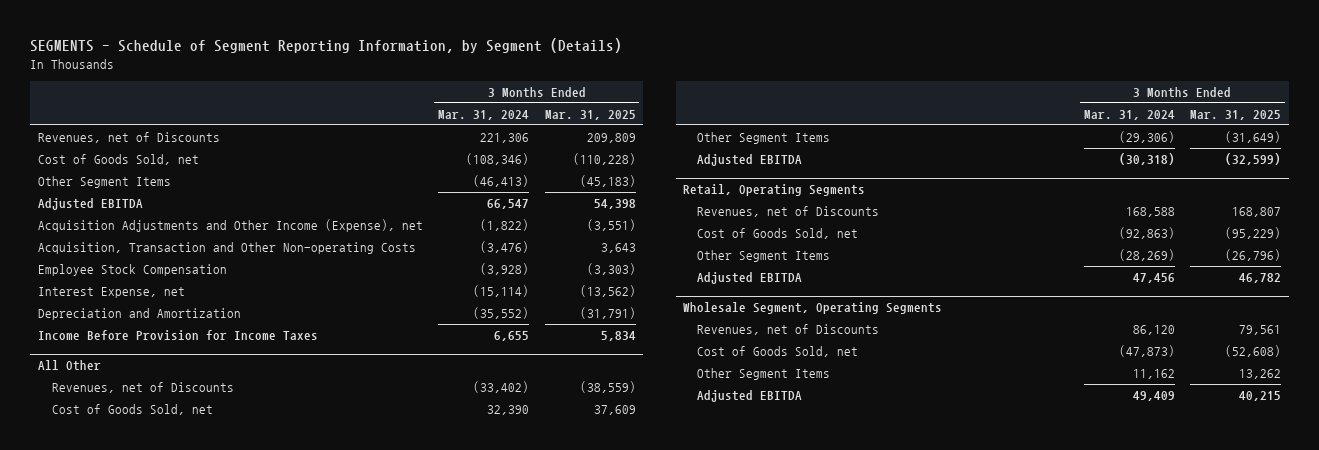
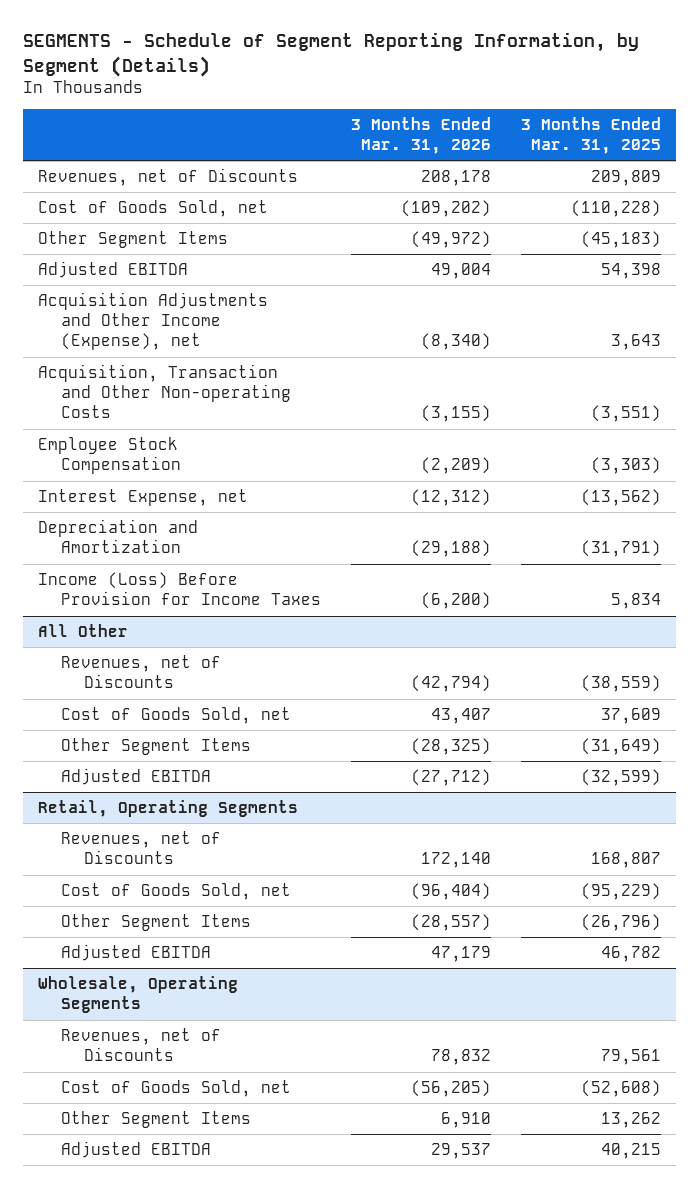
- | 3 Months Ended Mar. 31, 2024 | 3 Months Ended Mar. 31, 2025
+ | 3 Months Ended Mar. 31, 2026 | 3 Months Ended Mar. 31, 2025
- Acquisition Adjustments and Other Income (Expense), net | (1,822) | (3,551)
- Acquisition, Transaction and Other Non-operating Costs | (3,476) | 3,643
+ Acquisition Adjustments and Other Income (Expense), net | (8,340) | 3,643
+ Acquisition, Transaction and Other Non-operating Costs | (3,155) | (3,551)
- Income Before Provision for Income Taxes | 6,655 | 5,834
+ Income (Loss) Before Provision for Income Taxes | (6,200) | 5,834
- Wholesale Segment, Operating Segments
+ Wholesale, Operating Segments

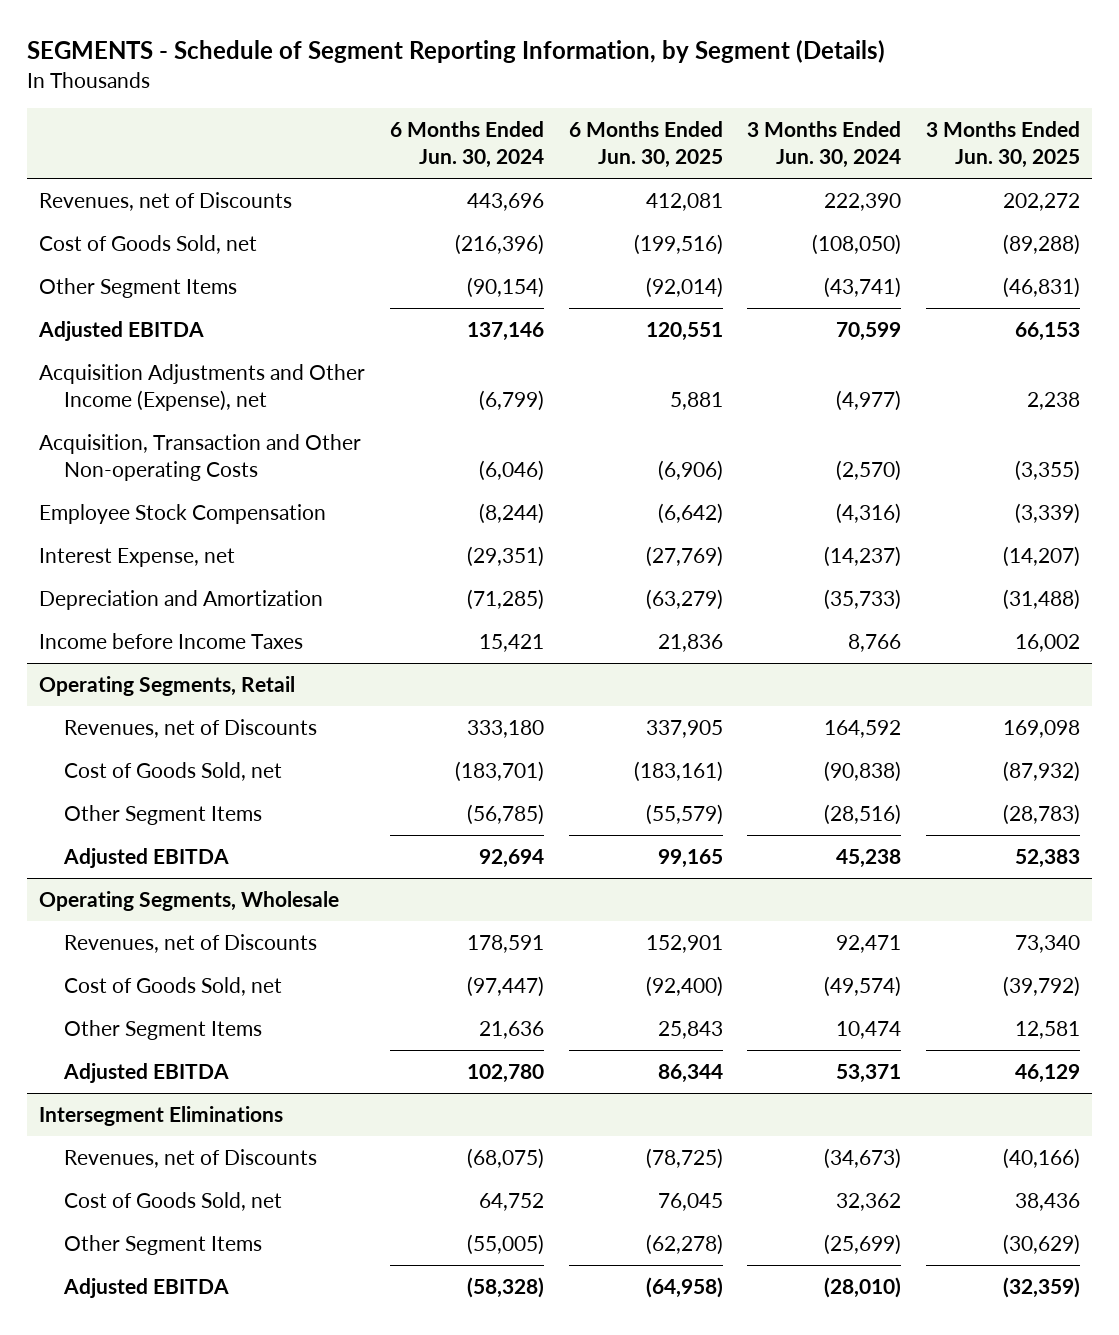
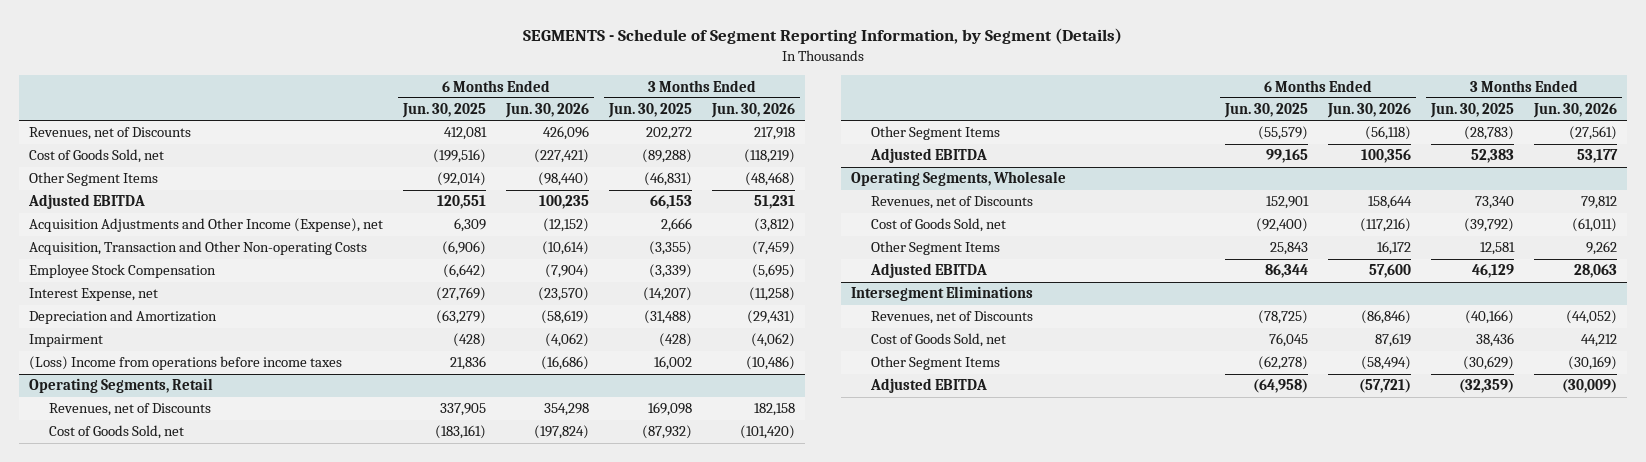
- | 6 Months Ended Jun. 30, 2024 | 6 Months Ended Jun. 30, 2025 | 3 Months Ended Jun. 30, 2024 | 3 Months Ended Jun. 30, 2025
+ | 6 Months Ended Jun. 30, 2025 | 6 Months Ended Jun. 30, 2026 | 3 Months Ended Jun. 30, 2025 | 3 Months Ended Jun. 30, 2026
- Acquisition Adjustments and Other Income (Expense), net | (6,799) | 5,881 | (4,977) | 2,238
+ Acquisition Adjustments and Other Income (Expense), net | 6,309 | (12,152) | 2,666 | (3,812)
- Income before Income Taxes | 15,421 | 21,836 | 8,766 | 16,002
+ Impairment | (428) | (4,062) | (428) | (4,062)
+ (Loss) Income from operations before income taxes | 21,836 | (16,686) | 16,002 | (10,486)

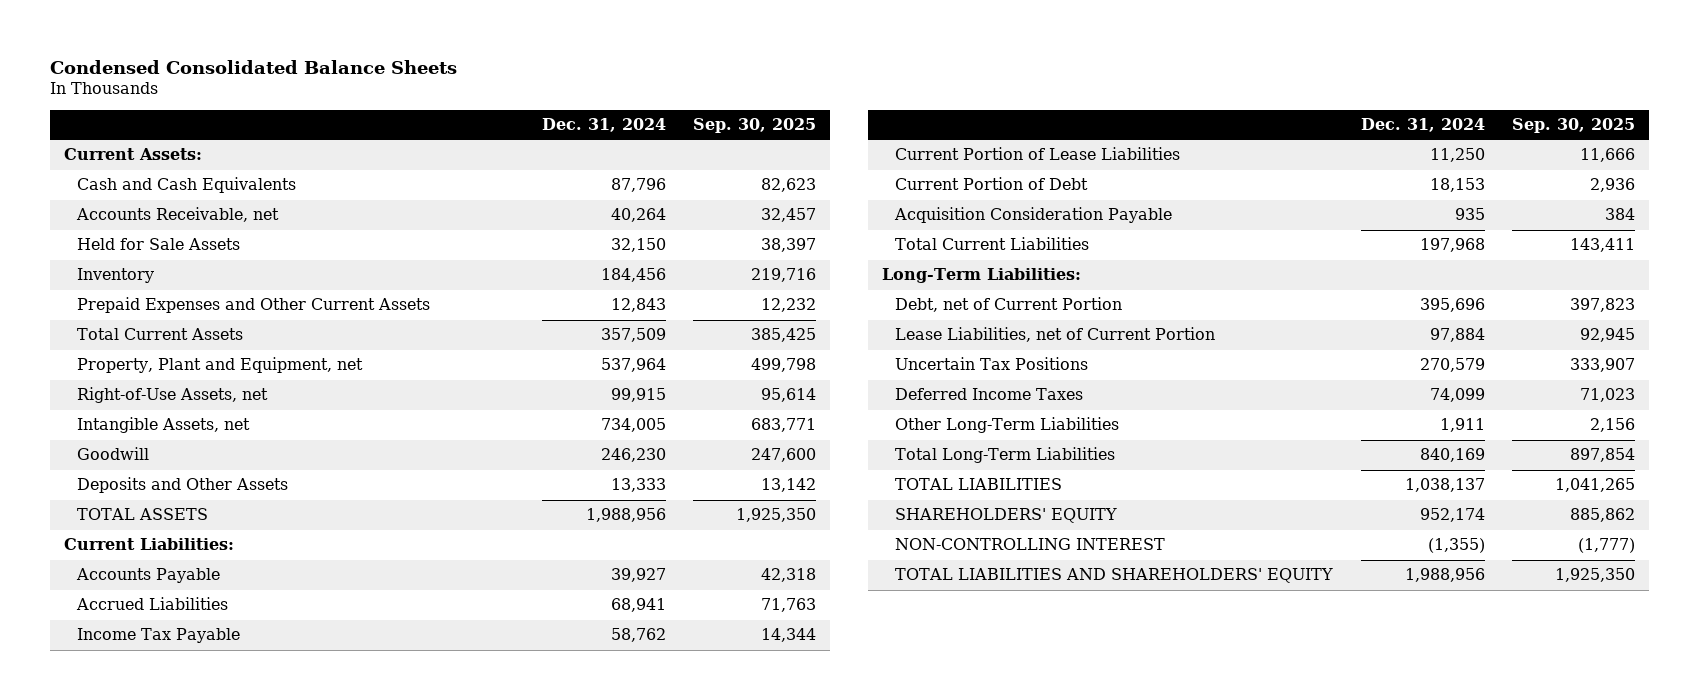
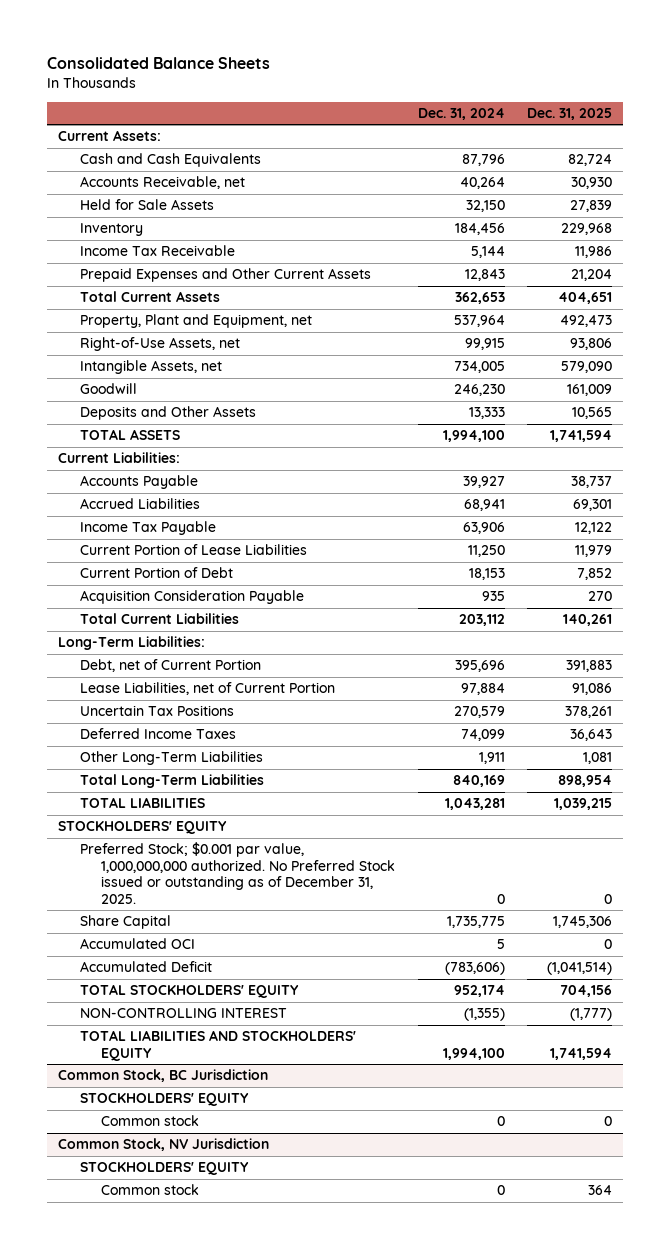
- Condensed Consolidated Balance Sheets
+ Consolidated Balance Sheets
- | Dec. 31, 2024 | Sep. 30, 2025
+ | Dec. 31, 2024 | Dec. 31, 2025
+ Income Tax Receivable | 5,144 | 11,986
- Total Current Assets | 357,509 | 385,425
+ Total Current Assets | 362,653 | 404,651
- TOTAL ASSETS | 1,988,956 | 1,925,350
+ TOTAL ASSETS | 1,994,100 | 1,741,594
- Income Tax Payable | 58,762 | 14,344
+ Income Tax Payable | 63,906 | 12,122
- Total Current Liabilities | 197,968 | 143,411
+ Total Current Liabilities | 203,112 | 140,261
- TOTAL LIABILITIES | 1,038,137 | 1,041,265
- SHAREHOLDERS' EQUITY | 952,174 | 885,862
+ TOTAL LIABILITIES | 1,043,281 | 1,039,215
+ STOCKHOLDERS' EQUITY
+ Preferred Stock; $0.001 par value, 1,000,000,000 authorized. No Preferred Stock issued or outstanding as of December 31, 2025. | 0 | 0
+ Share Capital | 1,735,775 | 1,745,306
+ Accumulated OCI | 5 | 0
+ Accumulated Deficit | (783,606) | (1,041,514)
+ TOTAL STOCKHOLDERS' EQUITY | 952,174 | 704,156
- TOTAL LIABILITIES AND SHAREHOLDERS' EQUITY | 1,988,956 | 1,925,350
+ TOTAL LIABILITIES AND STOCKHOLDERS' EQUITY | 1,994,100 | 1,741,594
+ Common Stock, BC Jurisdiction
+ STOCKHOLDERS' EQUITY
+ Common stock | 0 | 0
+ Common Stock, NV Jurisdiction
+ STOCKHOLDERS' EQUITY
+ Common stock | 0 | 364

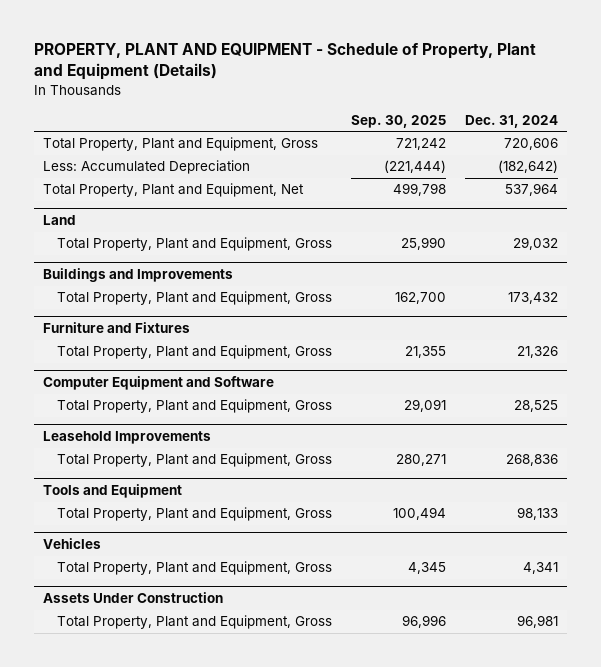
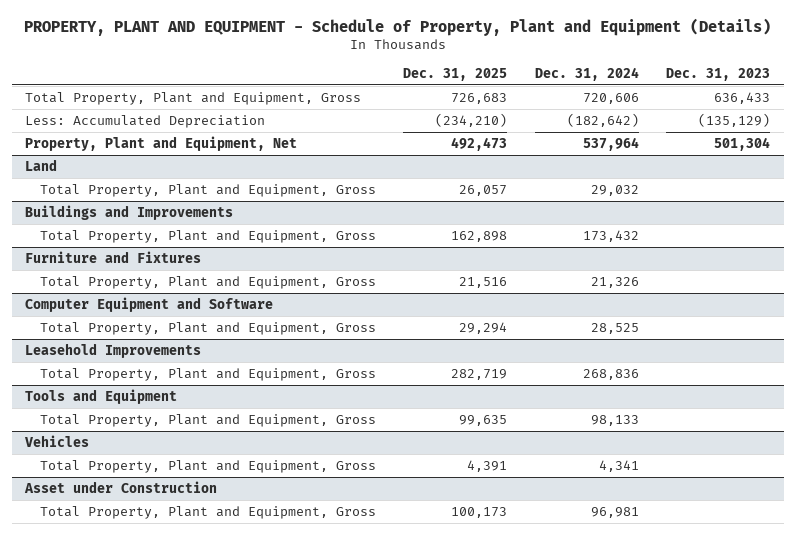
- | Sep. 30, 2025 | Dec. 31, 2024
+ | Dec. 31, 2025 | Dec. 31, 2024 | Dec. 31, 2023
- Total Property, Plant and Equipment, Net | 499,798 | 537,964
+ Property, Plant and Equipment, Net | 492,473 | 537,964 | 501,304
- Assets Under Construction
+ Asset under Construction

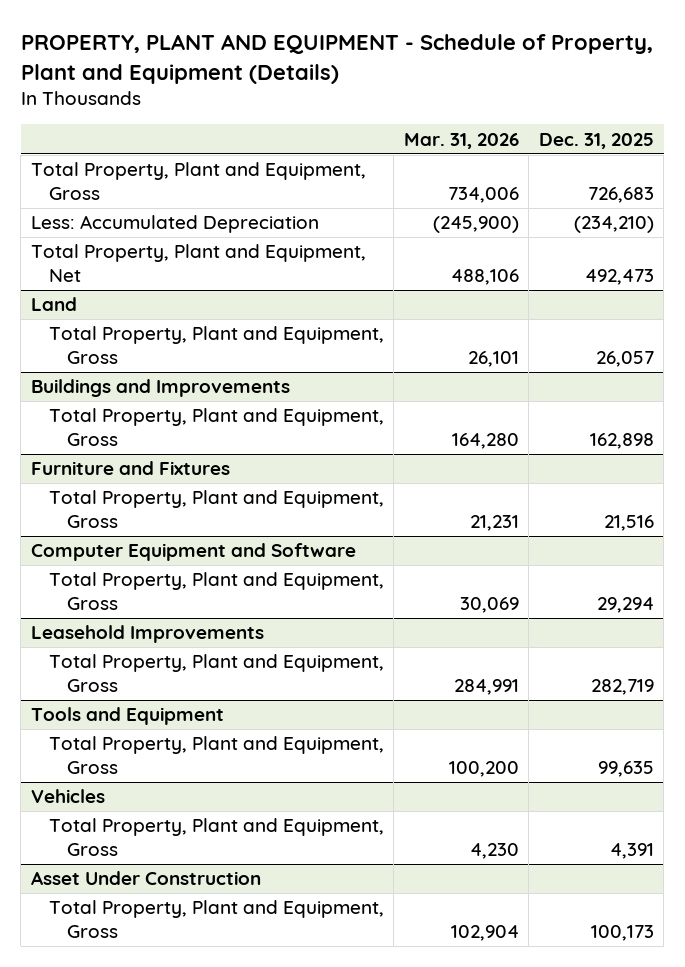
- | Dec. 31, 2025 | Dec. 31, 2024 | Dec. 31, 2023
+ | Mar. 31, 2026 | Dec. 31, 2025
- Property, Plant and Equipment, Net | 492,473 | 537,964 | 501,304
+ Total Property, Plant and Equipment, Net | 488,106 | 492,473
- Asset under Construction
+ Asset Under Construction

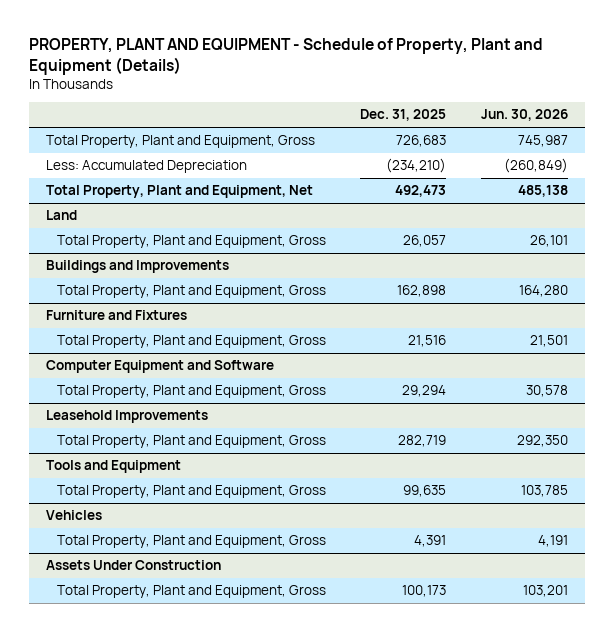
- | Mar. 31, 2026 | Dec. 31, 2025
+ | Dec. 31, 2025 | Jun. 30, 2026
- Asset Under Construction
+ Assets Under Construction

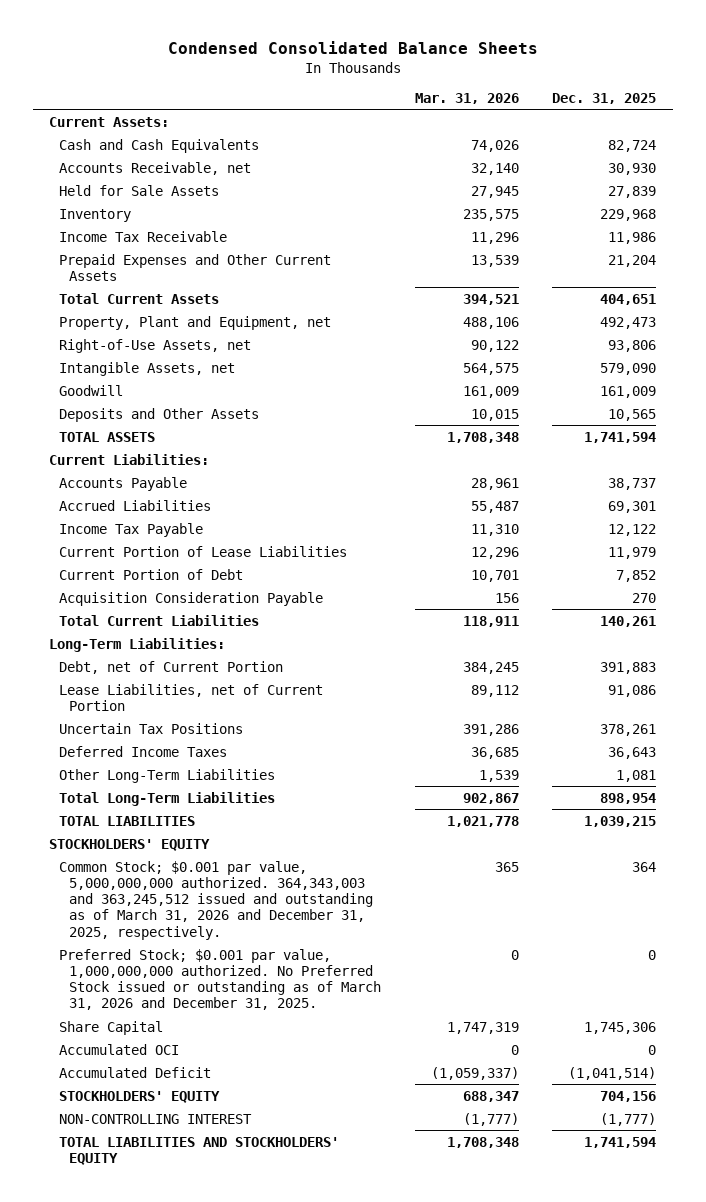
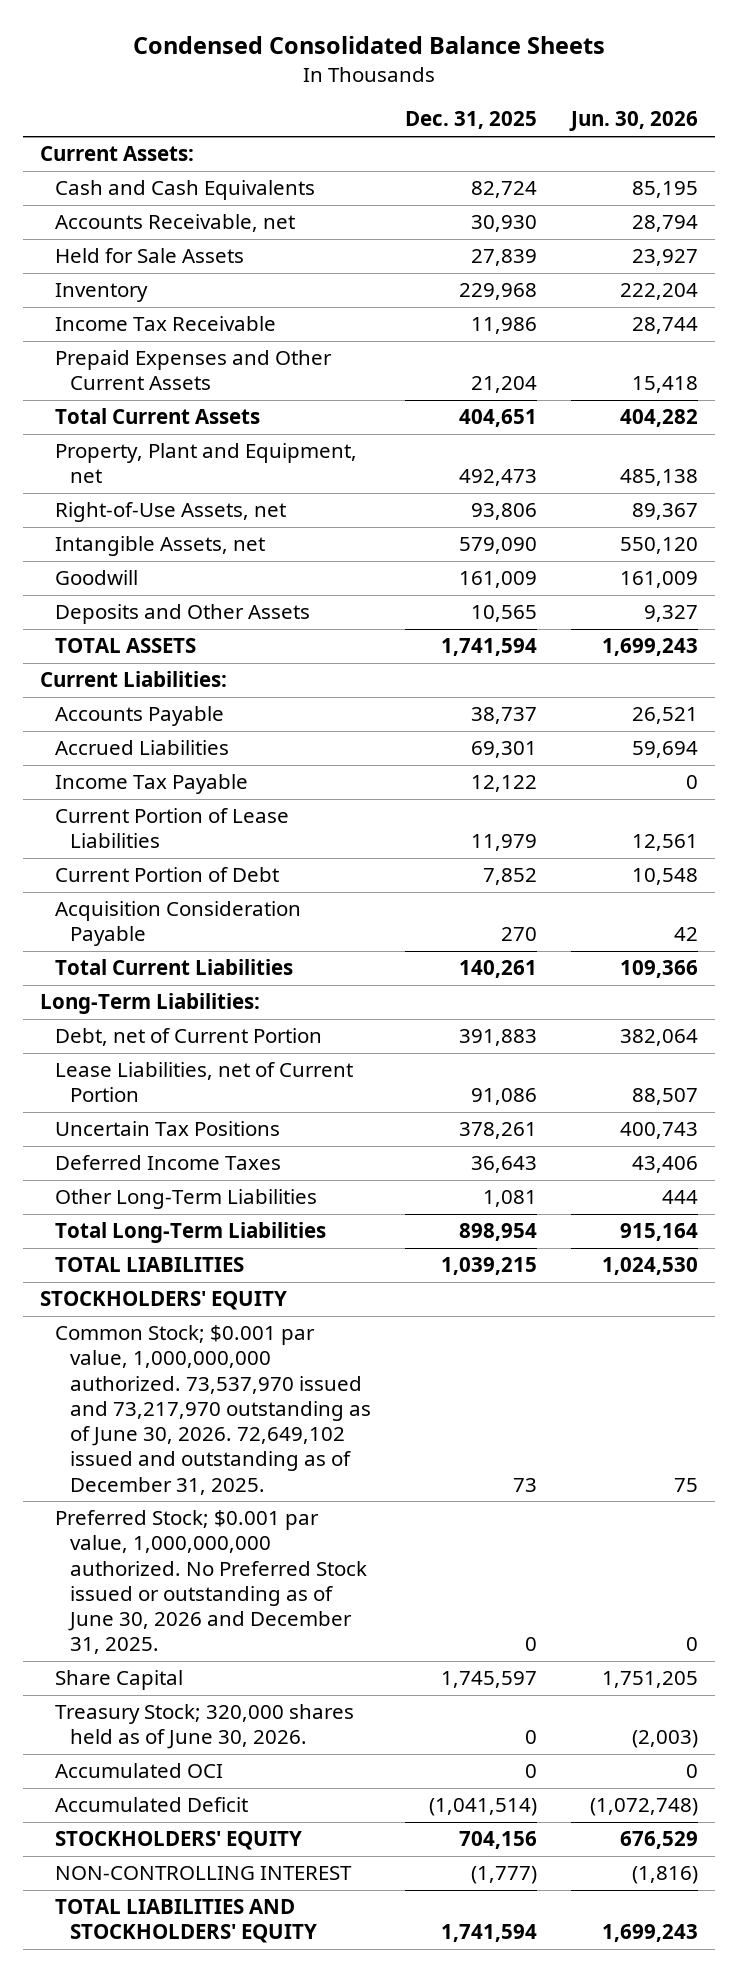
- | Mar. 31, 2026 | Dec. 31, 2025
+ | Dec. 31, 2025 | Jun. 30, 2026
- Common Stock; $0.001 par value, 5,000,000,000 authorized. 364,343,003 and 363,245,512 issued and outstanding as of March 31, 2026 and December 31, 2025, respectively. | 365 | 364
- Preferred Stock; $0.001 par value, 1,000,000,000 authorized. No Preferred Stock issued or outstanding as of March 31, 2026 and December 31, 2025. | 0 | 0
- Share Capital | 1,747,319 | 1,745,306
+ Common Stock; $0.001 par value, 1,000,000,000 authorized. 73,537,970 issued and 73,217,970 outstanding as of June 30, 2026. 72,649,102 issued and outstanding as of December 31, 2025. | 73 | 75
+ Preferred Stock; $0.001 par value, 1,000,000,000 authorized. No Preferred Stock issued or outstanding as of June 30, 2026 and December 31, 2025. | 0 | 0
+ Share Capital | 1,745,597 | 1,751,205
+ Treasury Stock; 320,000 shares held as of June 30, 2026. | 0 | (2,003)

